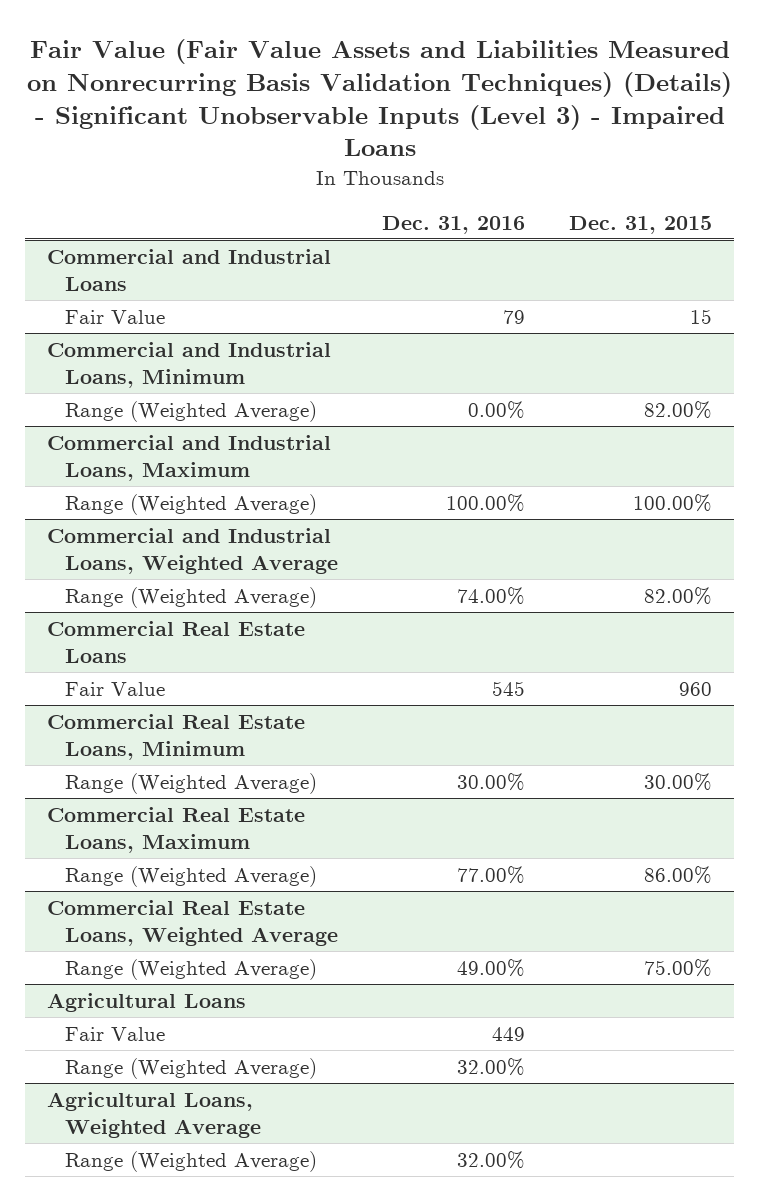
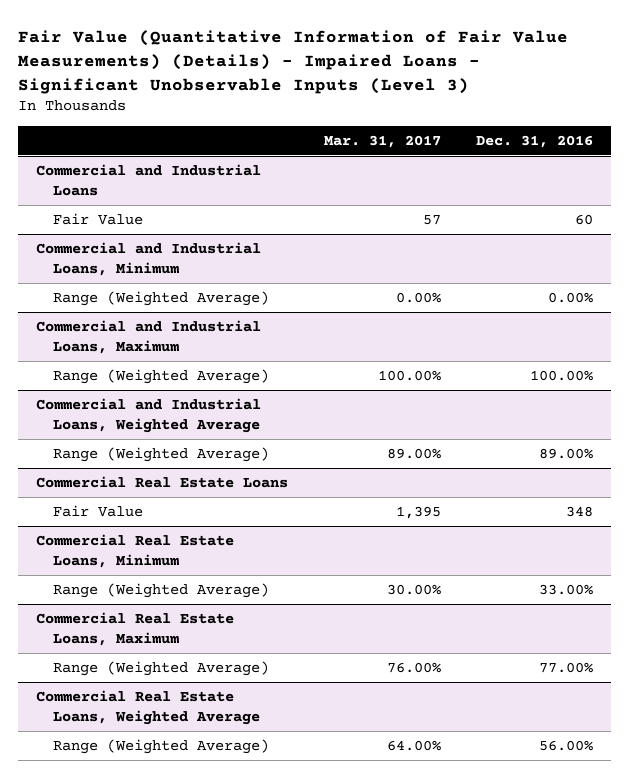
- Fair Value (Fair Value Assets and Liabilities Measured on Nonrecurring Basis Validation Techniques) (Details) - Significant Unobservable Inputs (Level 3) - Impaired Loans
+ Fair Value (Quantitative Information of Fair Value Measurements) (Details) - Impaired Loans - Significant Unobservable Inputs (Level 3)
- | Dec. 31, 2016 | Dec. 31, 2015
+ | Mar. 31, 2017 | Dec. 31, 2016
@ Commercial and Industrial Loans
- Fair Value | 79 | 15
+ Fair Value | 57 | 60
@ Commercial and Industrial Loans, Weighted Average
- Range (Weighted Average) | 74.00% | 82.00%
+ Range (Weighted Average) | 89.00% | 89.00%
@ Commercial Real Estate Loans
- Fair Value | 545 | 960
+ Fair Value | 1,395 | 348
@ Commercial Real Estate Loans, Minimum
- Range (Weighted Average) | 30.00% | 30.00%
+ Range (Weighted Average) | 30.00% | 33.00%
@ Commercial Real Estate Loans, Weighted Average
- Range (Weighted Average) | 49.00% | 75.00%
- Agricultural Loans
- Fair Value | 449 |
- Range (Weighted Average) | 32.00% |
- Agricultural Loans, Weighted Average
- Range (Weighted Average) | 32.00% |
@ Commercial Real Estate Loans, Weighted Average
+ Range (Weighted Average) | 64.00% | 56.00%

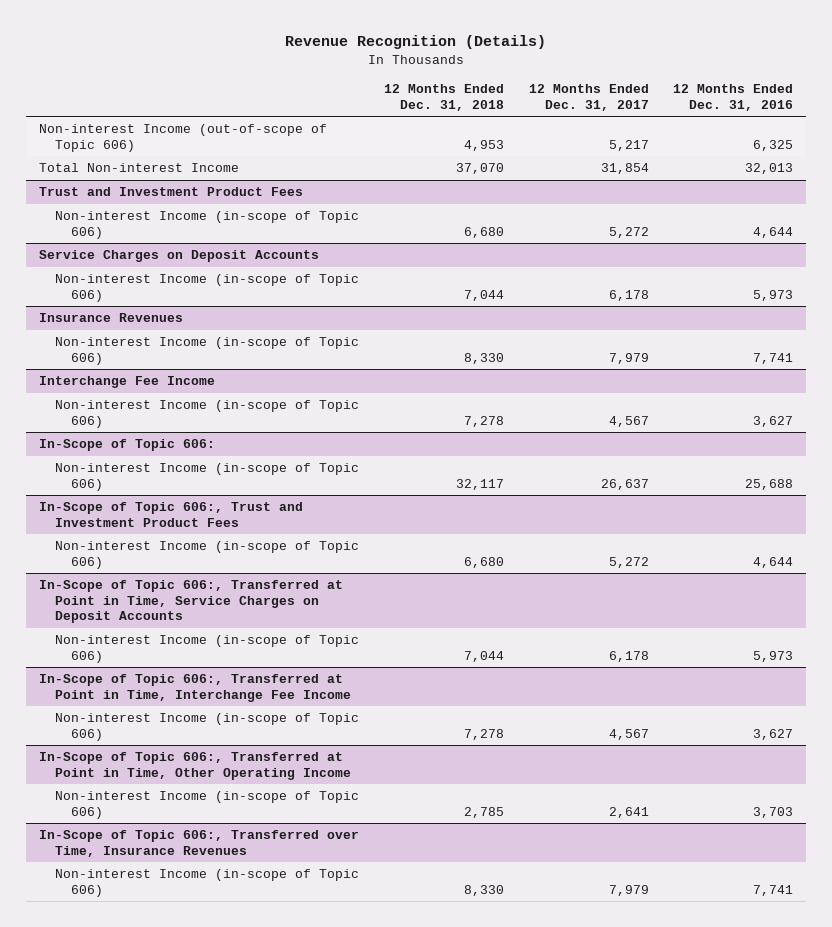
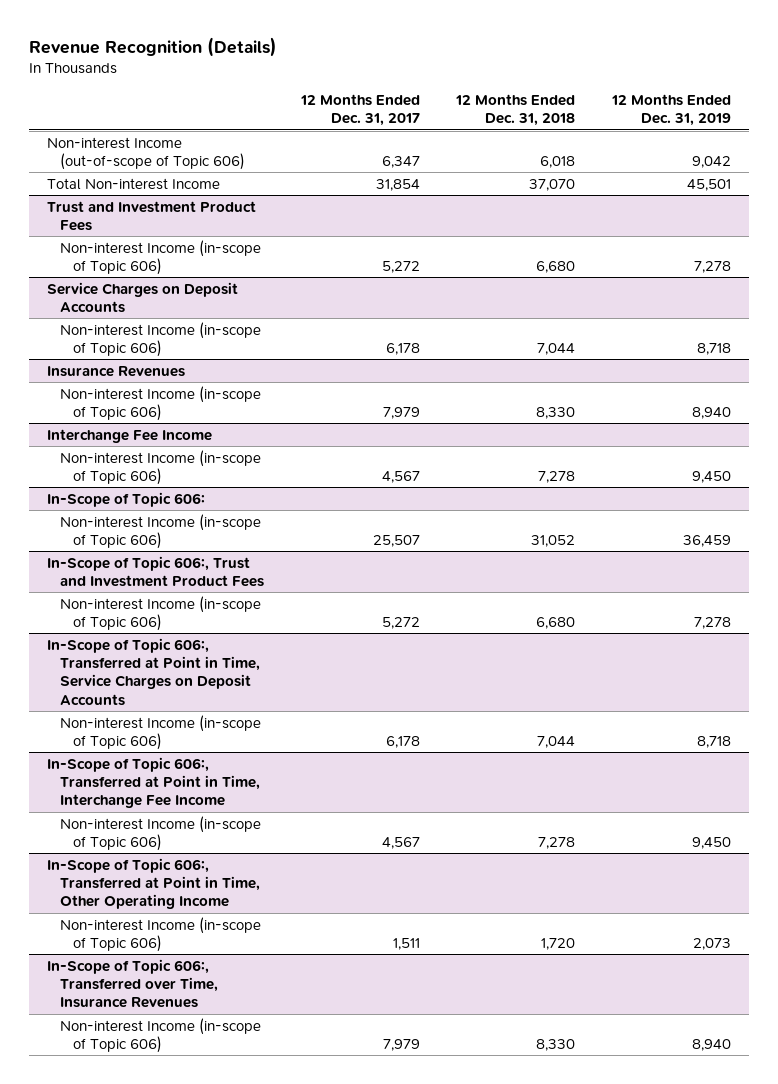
- | 12 Months Ended Dec. 31, 2018 | 12 Months Ended Dec. 31, 2017 | 12 Months Ended Dec. 31, 2016
+ | 12 Months Ended Dec. 31, 2017 | 12 Months Ended Dec. 31, 2018 | 12 Months Ended Dec. 31, 2019
- Non-interest Income (out-of-scope of Topic 606) | 4,953 | 5,217 | 6,325
+ Non-interest Income (out-of-scope of Topic 606) | 6,347 | 6,018 | 9,042
@ In-Scope of Topic 606:
- Non-interest Income (in-scope of Topic 606) | 32,117 | 26,637 | 25,688
+ Non-interest Income (in-scope of Topic 606) | 25,507 | 31,052 | 36,459
@ In-Scope of Topic 606:, Transferred at Point in Time, Other Operating Income
- Non-interest Income (in-scope of Topic 606) | 2,785 | 2,641 | 3,703
+ Non-interest Income (in-scope of Topic 606) | 1,511 | 1,720 | 2,073

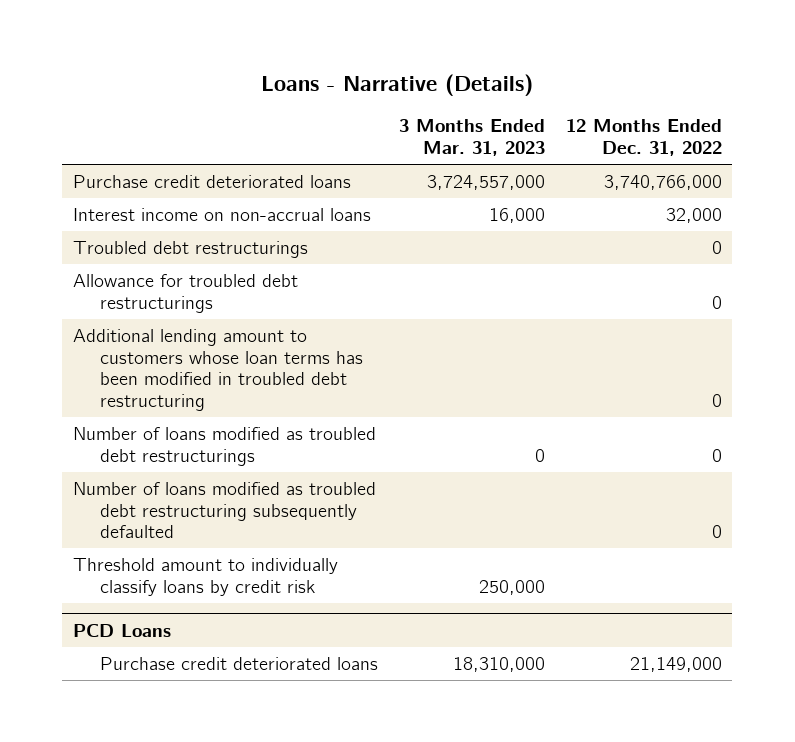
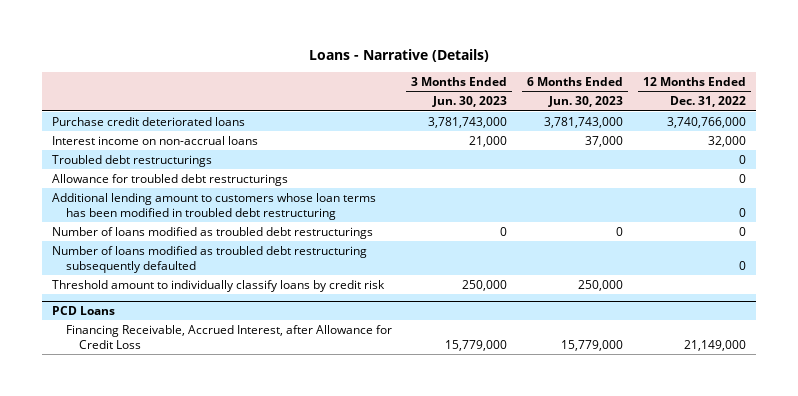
- | 3 Months Ended Mar. 31, 2023 | 12 Months Ended Dec. 31, 2022
+ | 3 Months Ended Jun. 30, 2023 | 6 Months Ended Jun. 30, 2023 | 12 Months Ended Dec. 31, 2022
@ PCD Loans
- Purchase credit deteriorated loans | 18,310,000 | 21,149,000
+ Financing Receivable, Accrued Interest, after Allowance for Credit Loss | 15,779,000 | 15,779,000 | 21,149,000

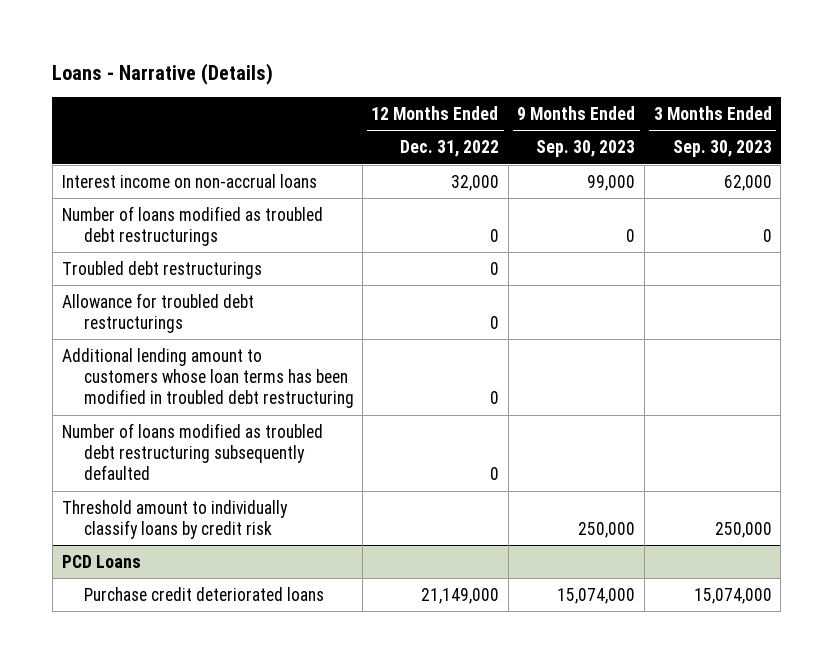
- | 3 Months Ended Jun. 30, 2023 | 6 Months Ended Jun. 30, 2023 | 12 Months Ended Dec. 31, 2022
+ | 12 Months Ended Dec. 31, 2022 | 9 Months Ended Sep. 30, 2023 | 3 Months Ended Sep. 30, 2023
- Purchase credit deteriorated loans | 3,781,743,000 | 3,781,743,000 | 3,740,766,000
moved up: Number of loans modified as troubled debt restructurings | 0 | 0 | 0
@ PCD Loans
- Financing Receivable, Accrued Interest, after Allowance for Credit Loss | 15,779,000 | 15,779,000 | 21,149,000
+ Purchase credit deteriorated loans | 21,149,000 | 15,074,000 | 15,074,000

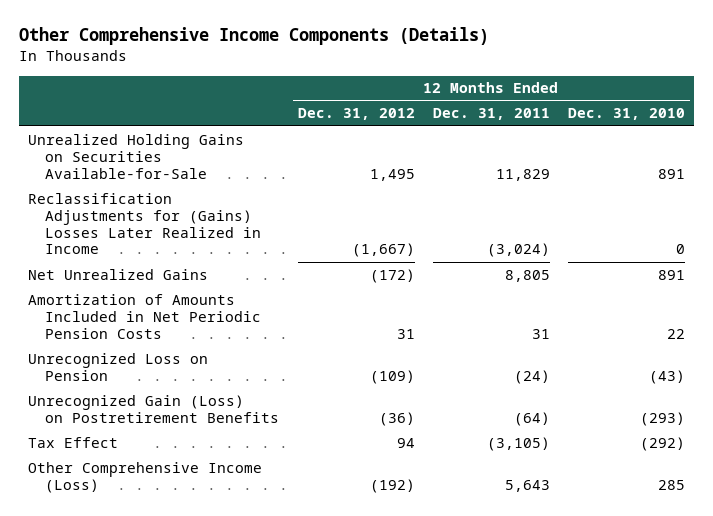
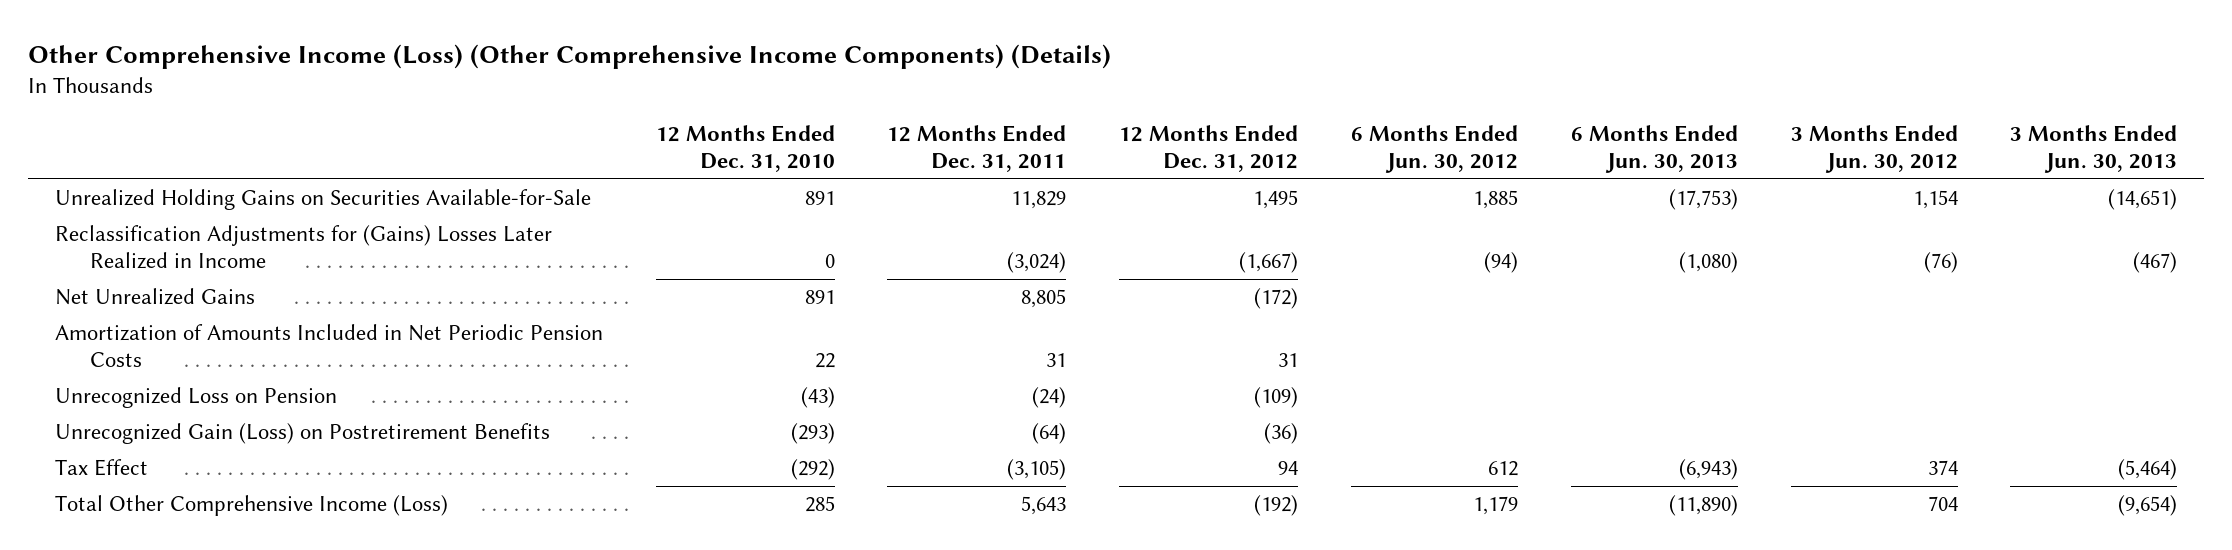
- Other Comprehensive Income Components (Details)
+ Other Comprehensive Income (Loss) (Other Comprehensive Income Components) (Details)
- | 12 Months Ended Dec. 31, 2012 | 12 Months Ended Dec. 31, 2011 | 12 Months Ended Dec. 31, 2010
+ | 12 Months Ended Dec. 31, 2010 | 12 Months Ended Dec. 31, 2011 | 12 Months Ended Dec. 31, 2012 | 6 Months Ended Jun. 30, 2012 | 6 Months Ended Jun. 30, 2013 | 3 Months Ended Jun. 30, 2012 | 3 Months Ended Jun. 30, 2013
- Other Comprehensive Income (Loss) | (192) | 5,643 | 285
+ Total Other Comprehensive Income (Loss) | 285 | 5,643 | (192) | 1,179 | (11,890) | 704 | (9,654)

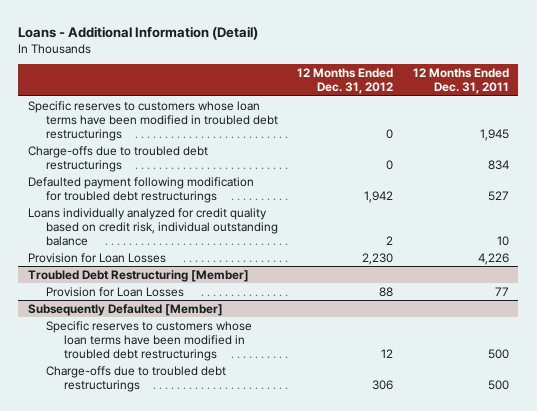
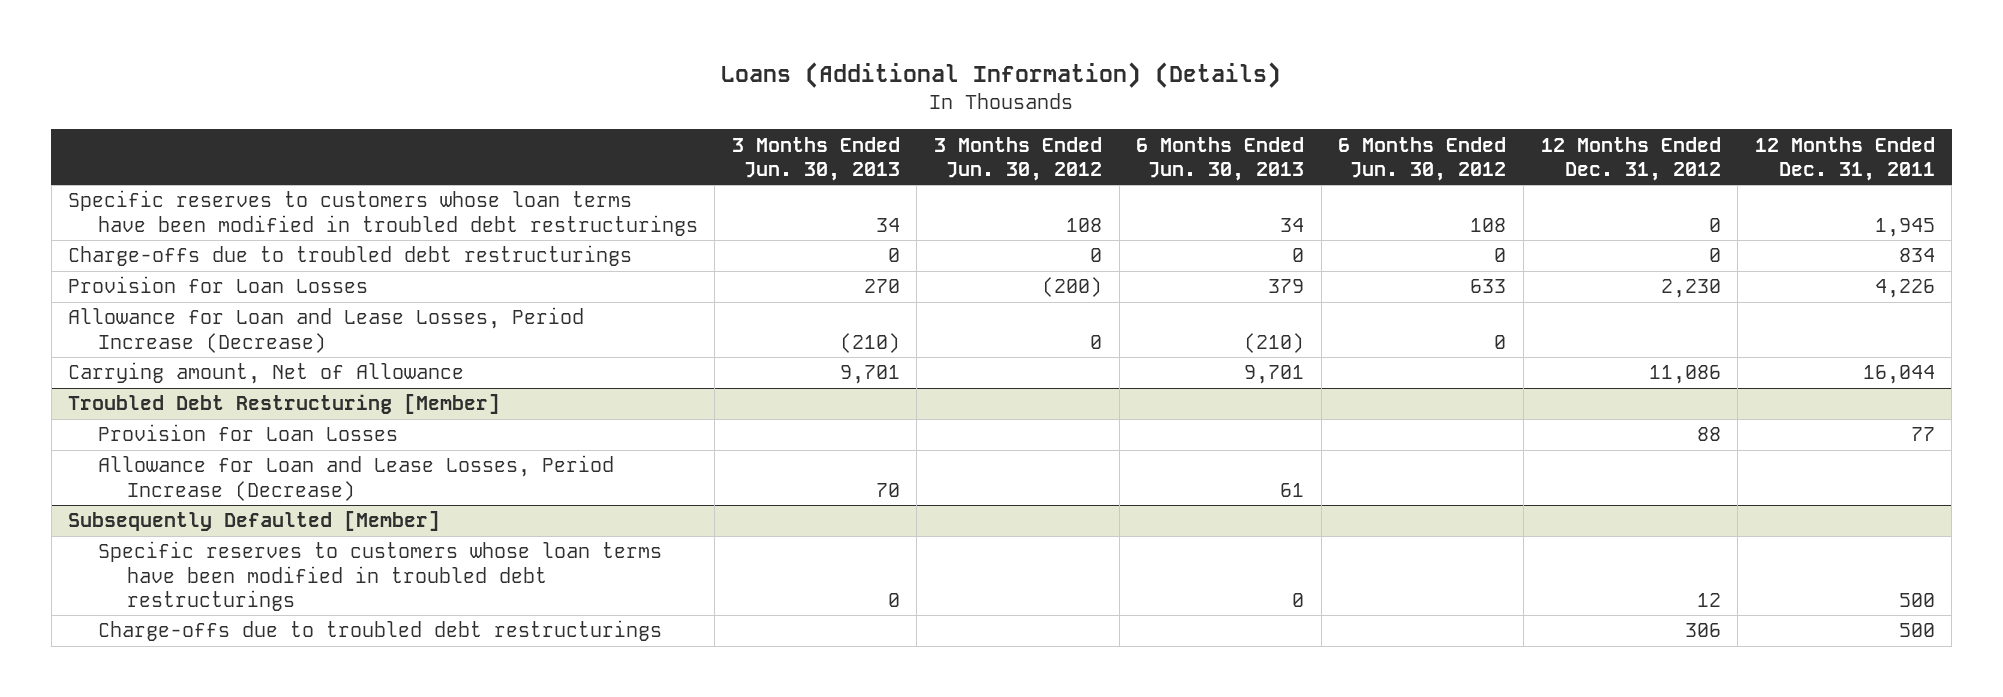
- Loans - Additional Information (Detail)
+ Loans (Additional Information) (Details)
- | 12 Months Ended Dec. 31, 2012 | 12 Months Ended Dec. 31, 2011
+ | 3 Months Ended Jun. 30, 2013 | 3 Months Ended Jun. 30, 2012 | 6 Months Ended Jun. 30, 2013 | 6 Months Ended Jun. 30, 2012 | 12 Months Ended Dec. 31, 2012 | 12 Months Ended Dec. 31, 2011
- Defaulted payment following modification for troubled debt restructurings | 1,942 | 527
- Loans individually analyzed for credit quality based on credit risk, individual outstanding balance | 2 | 10
+ Allowance for Loan and Lease Losses, Period Increase (Decrease) | (210) | 0 | (210) | 0 | |
+ Carrying amount, Net of Allowance | 9,701 | | 9,701 | | 11,086 | 16,044
@ Troubled Debt Restructuring [Member]
+ Allowance for Loan and Lease Losses, Period Increase (Decrease) | 70 | | 61 | | |

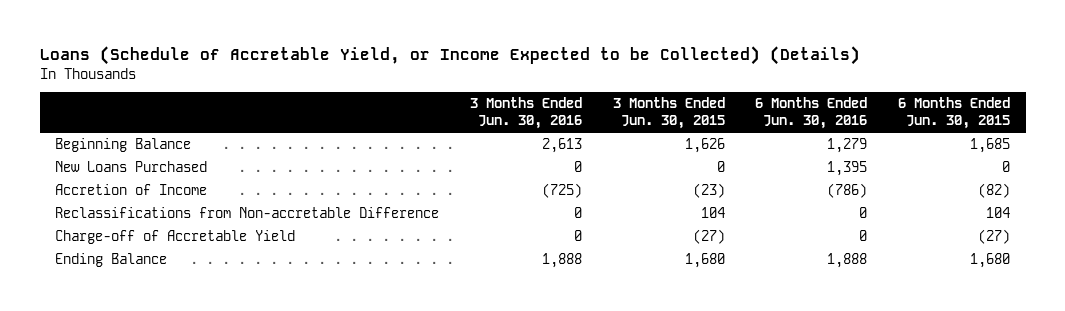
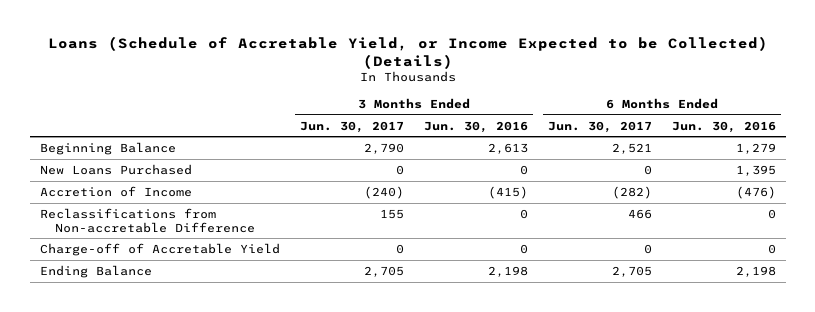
- | 3 Months Ended Jun. 30, 2016 | 3 Months Ended Jun. 30, 2015 | 6 Months Ended Jun. 30, 2016 | 6 Months Ended Jun. 30, 2015
+ | 3 Months Ended Jun. 30, 2017 | 3 Months Ended Jun. 30, 2016 | 6 Months Ended Jun. 30, 2017 | 6 Months Ended Jun. 30, 2016
- Accretion of Income | (725) | (23) | (786) | (82)
+ Accretion of Income | (240) | (415) | (282) | (476)
- Ending Balance | 1,888 | 1,680 | 1,888 | 1,680
+ Ending Balance | 2,705 | 2,198 | 2,705 | 2,198

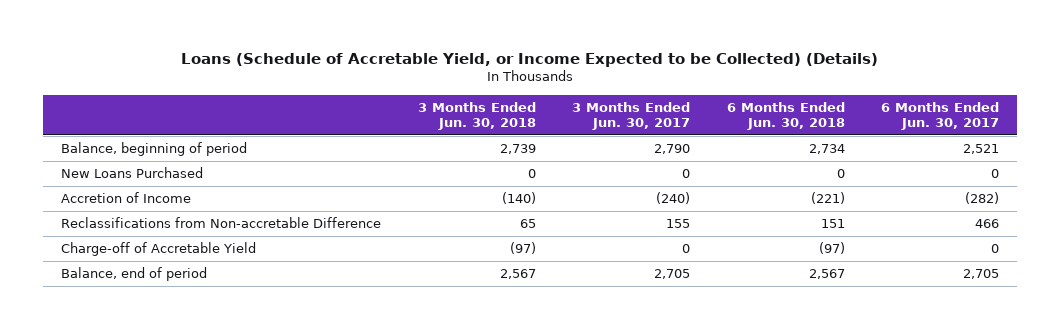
- | 3 Months Ended Jun. 30, 2017 | 3 Months Ended Jun. 30, 2016 | 6 Months Ended Jun. 30, 2017 | 6 Months Ended Jun. 30, 2016
+ | 3 Months Ended Jun. 30, 2018 | 3 Months Ended Jun. 30, 2017 | 6 Months Ended Jun. 30, 2018 | 6 Months Ended Jun. 30, 2017
- Beginning Balance | 2,790 | 2,613 | 2,521 | 1,279
+ Balance, beginning of period | 2,739 | 2,790 | 2,734 | 2,521
- Ending Balance | 2,705 | 2,198 | 2,705 | 2,198
+ Balance, end of period | 2,567 | 2,705 | 2,567 | 2,705

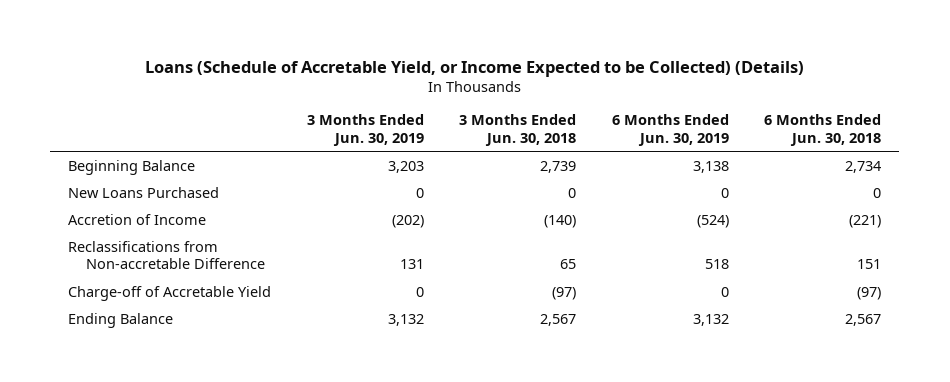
- | 3 Months Ended Jun. 30, 2018 | 3 Months Ended Jun. 30, 2017 | 6 Months Ended Jun. 30, 2018 | 6 Months Ended Jun. 30, 2017
+ | 3 Months Ended Jun. 30, 2019 | 3 Months Ended Jun. 30, 2018 | 6 Months Ended Jun. 30, 2019 | 6 Months Ended Jun. 30, 2018
- Balance, beginning of period | 2,739 | 2,790 | 2,734 | 2,521
+ Beginning Balance | 3,203 | 2,739 | 3,138 | 2,734
- Balance, end of period | 2,567 | 2,705 | 2,567 | 2,705
+ Ending Balance | 3,132 | 2,567 | 3,132 | 2,567

